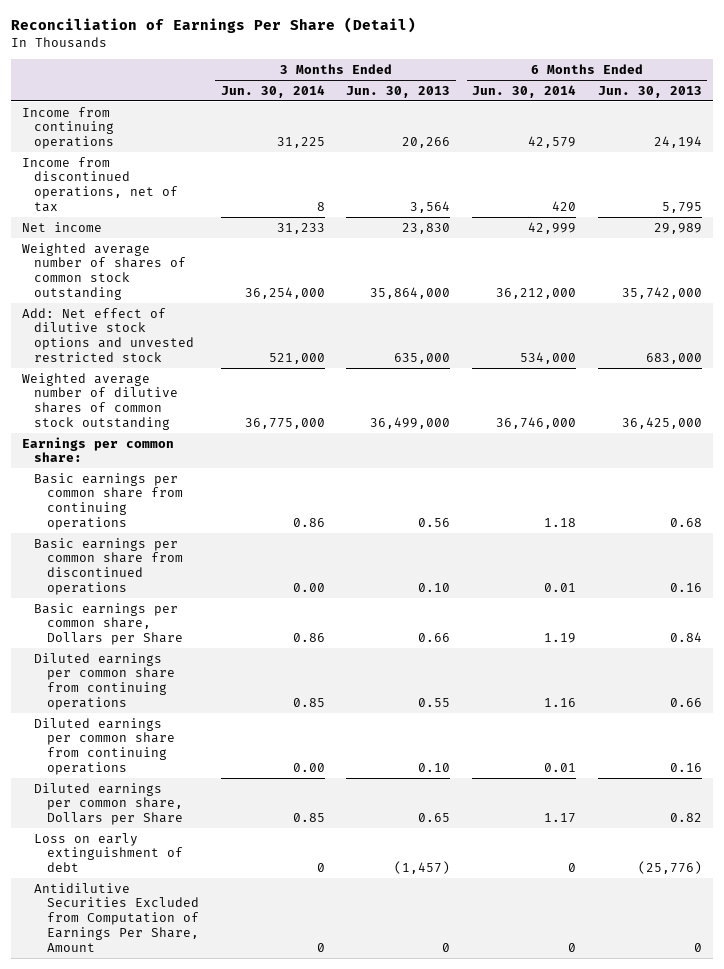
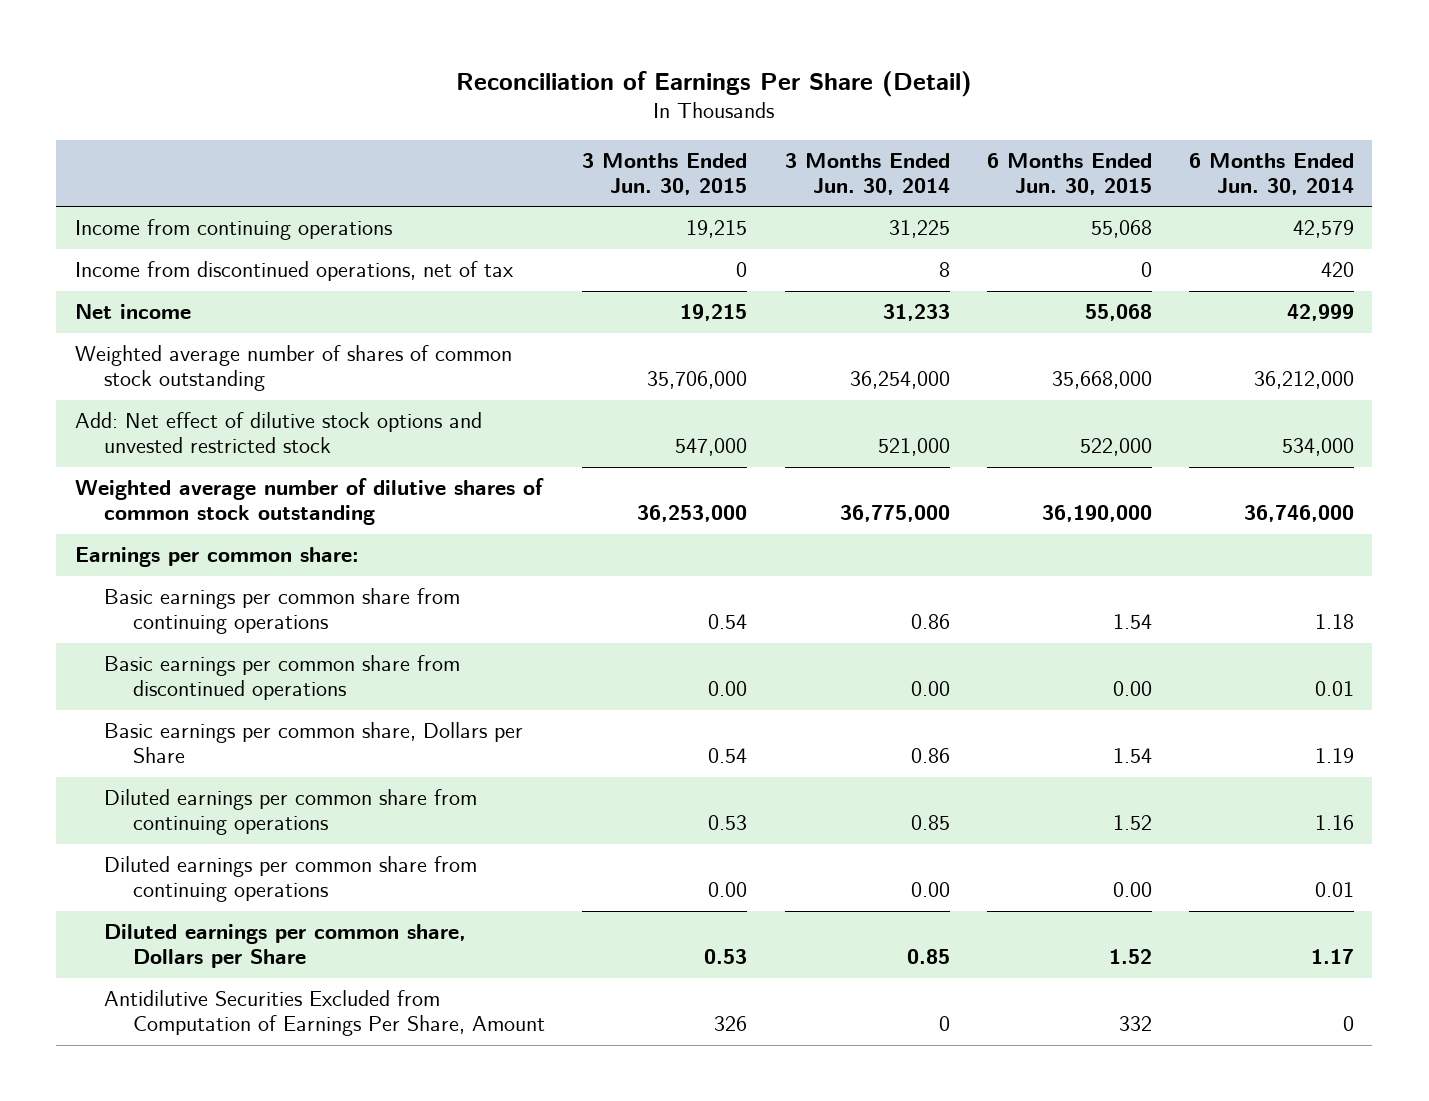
- | 3 Months Ended Jun. 30, 2014 | 3 Months Ended Jun. 30, 2013 | 6 Months Ended Jun. 30, 2014 | 6 Months Ended Jun. 30, 2013
+ | 3 Months Ended Jun. 30, 2015 | 3 Months Ended Jun. 30, 2014 | 6 Months Ended Jun. 30, 2015 | 6 Months Ended Jun. 30, 2014
- Loss on early extinguishment of debt | 0 | (1,457) | 0 | (25,776)

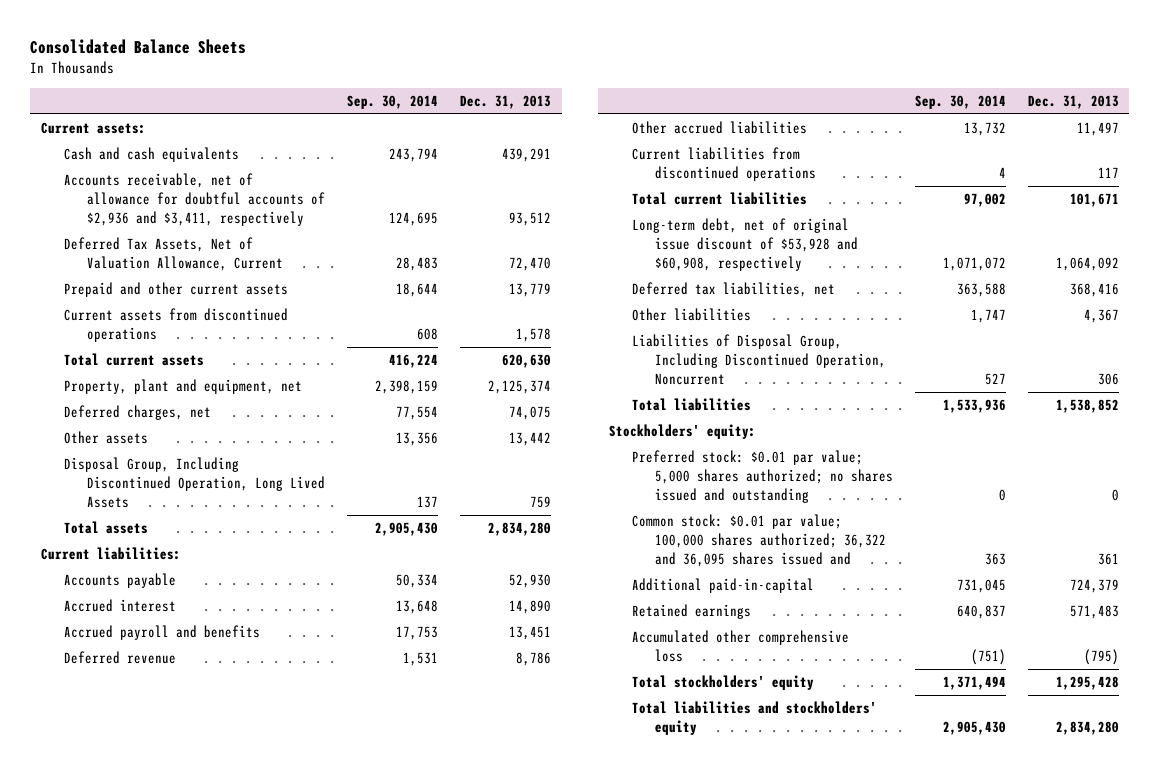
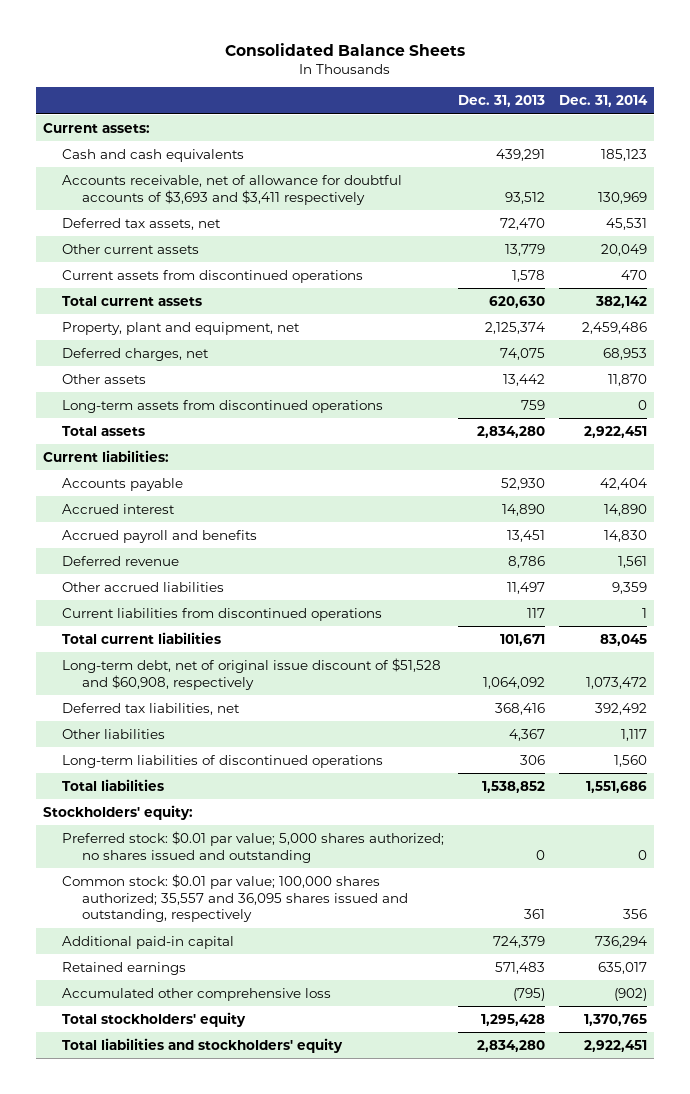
- | Sep. 30, 2014 | Dec. 31, 2013
+ | Dec. 31, 2013 | Dec. 31, 2014
- Accounts receivable, net of allowance for doubtful accounts of $2,936 and $3,411, respectively | 124,695 | 93,512
- Deferred Tax Assets, Net of Valuation Allowance, Current | 28,483 | 72,470
- Prepaid and other current assets | 18,644 | 13,779
+ Accounts receivable, net of allowance for doubtful accounts of $3,693 and $3,411 respectively | 93,512 | 130,969
+ Deferred tax assets, net | 72,470 | 45,531
+ Other current assets | 13,779 | 20,049
- Disposal Group, Including Discontinued Operation, Long Lived Assets | 137 | 759
+ Long-term assets from discontinued operations | 759 | 0
- Long-term debt, net of original issue discount of $53,928 and $60,908, respectively | 1,071,072 | 1,064,092
+ Long-term debt, net of original issue discount of $51,528 and $60,908, respectively | 1,064,092 | 1,073,472
- Liabilities of Disposal Group, Including Discontinued Operation, Noncurrent | 527 | 306
+ Long-term liabilities of discontinued operations | 306 | 1,560
- Common stock: $0.01 par value; 100,000 shares authorized; 36,322 and 36,095 shares issued and | 363 | 361
- Additional paid-in-capital | 731,045 | 724,379
+ Common stock: $0.01 par value; 100,000 shares authorized; 35,557 and 36,095 shares issued and outstanding, respectively | 361 | 356
+ Additional paid-in capital | 724,379 | 736,294

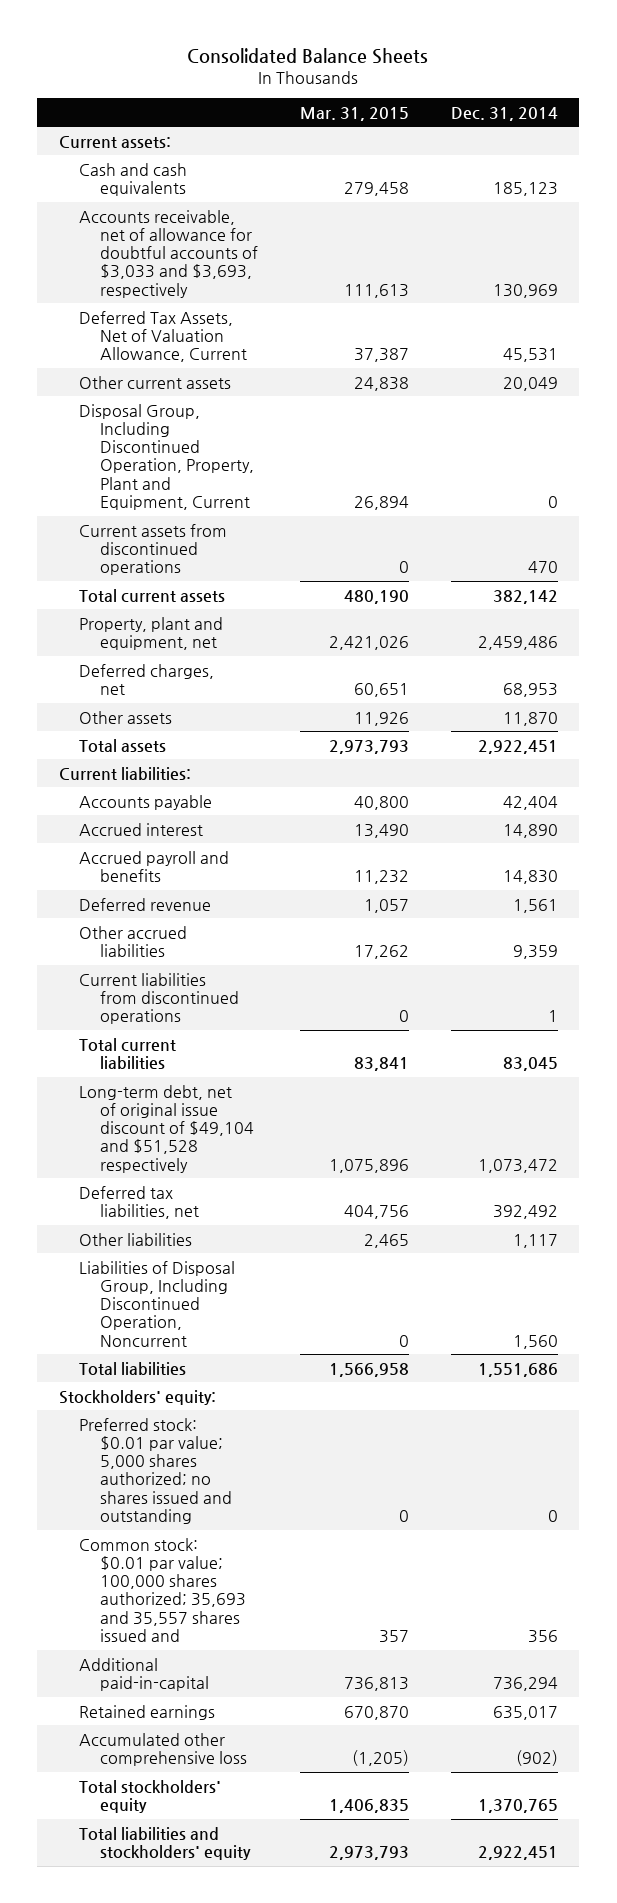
- | Dec. 31, 2013 | Dec. 31, 2014
+ | Mar. 31, 2015 | Dec. 31, 2014
- Accounts receivable, net of allowance for doubtful accounts of $3,693 and $3,411 respectively | 93,512 | 130,969
- Deferred tax assets, net | 72,470 | 45,531
+ Accounts receivable, net of allowance for doubtful accounts of $3,033 and $3,693, respectively | 111,613 | 130,969
+ Deferred Tax Assets, Net of Valuation Allowance, Current | 37,387 | 45,531
+ Disposal Group, Including Discontinued Operation, Property, Plant and Equipment, Current | 26,894 | 0
- Long-term assets from discontinued operations | 759 | 0
- Long-term debt, net of original issue discount of $51,528 and $60,908, respectively | 1,064,092 | 1,073,472
+ Long-term debt, net of original issue discount of $49,104 and $51,528 respectively | 1,075,896 | 1,073,472
- Long-term liabilities of discontinued operations | 306 | 1,560
+ Liabilities of Disposal Group, Including Discontinued Operation, Noncurrent | 0 | 1,560
- Common stock: $0.01 par value; 100,000 shares authorized; 35,557 and 36,095 shares issued and outstanding, respectively | 361 | 356
- Additional paid-in capital | 724,379 | 736,294
+ Common stock: $0.01 par value; 100,000 shares authorized; 35,693 and 35,557 shares issued and | 357 | 356
+ Additional paid-in-capital | 736,813 | 736,294

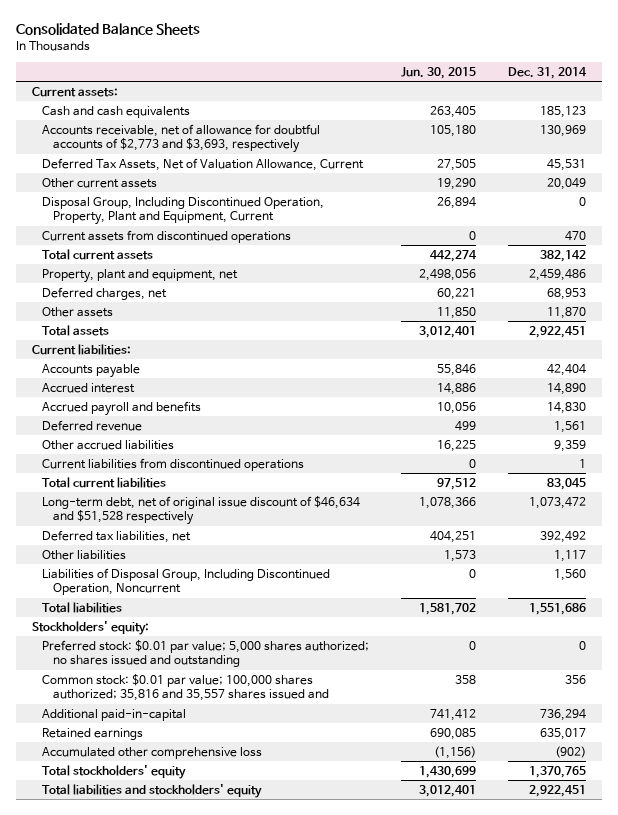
- | Mar. 31, 2015 | Dec. 31, 2014
+ | Jun. 30, 2015 | Dec. 31, 2014
- Accounts receivable, net of allowance for doubtful accounts of $3,033 and $3,693, respectively | 111,613 | 130,969
+ Accounts receivable, net of allowance for doubtful accounts of $2,773 and $3,693, respectively | 105,180 | 130,969
- Long-term debt, net of original issue discount of $49,104 and $51,528 respectively | 1,075,896 | 1,073,472
+ Long-term debt, net of original issue discount of $46,634 and $51,528 respectively | 1,078,366 | 1,073,472
- Common stock: $0.01 par value; 100,000 shares authorized; 35,693 and 35,557 shares issued and | 357 | 356
+ Common stock: $0.01 par value; 100,000 shares authorized; 35,816 and 35,557 shares issued and | 358 | 356

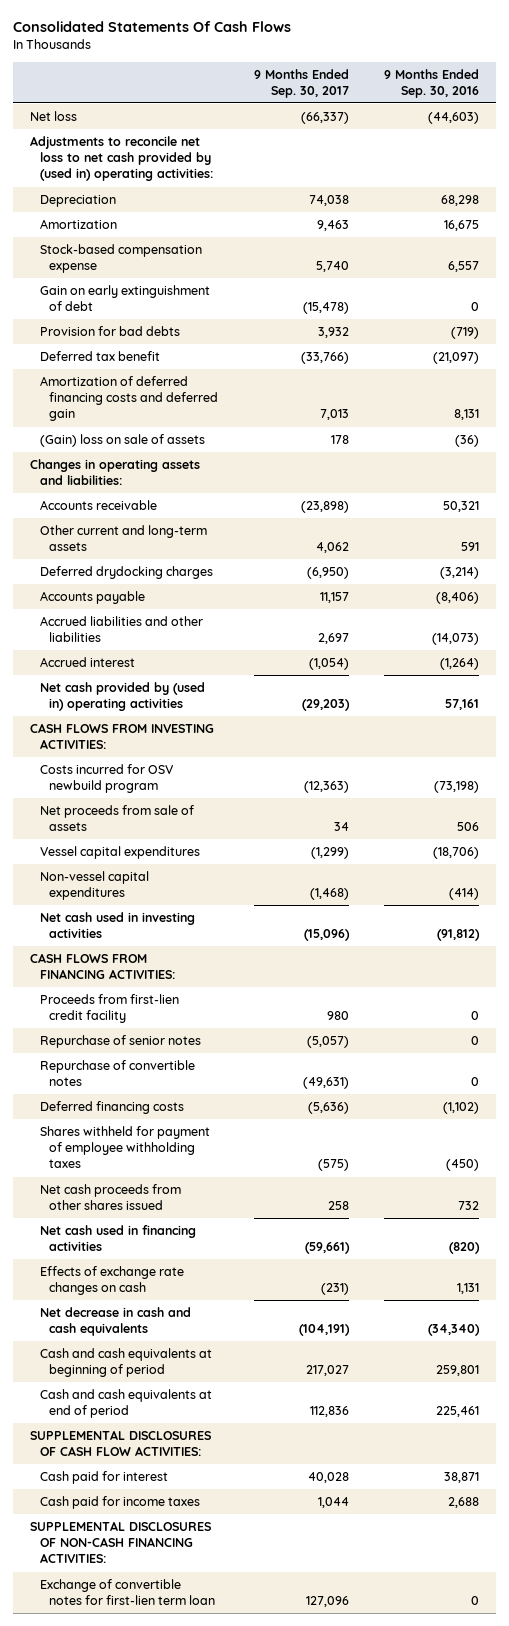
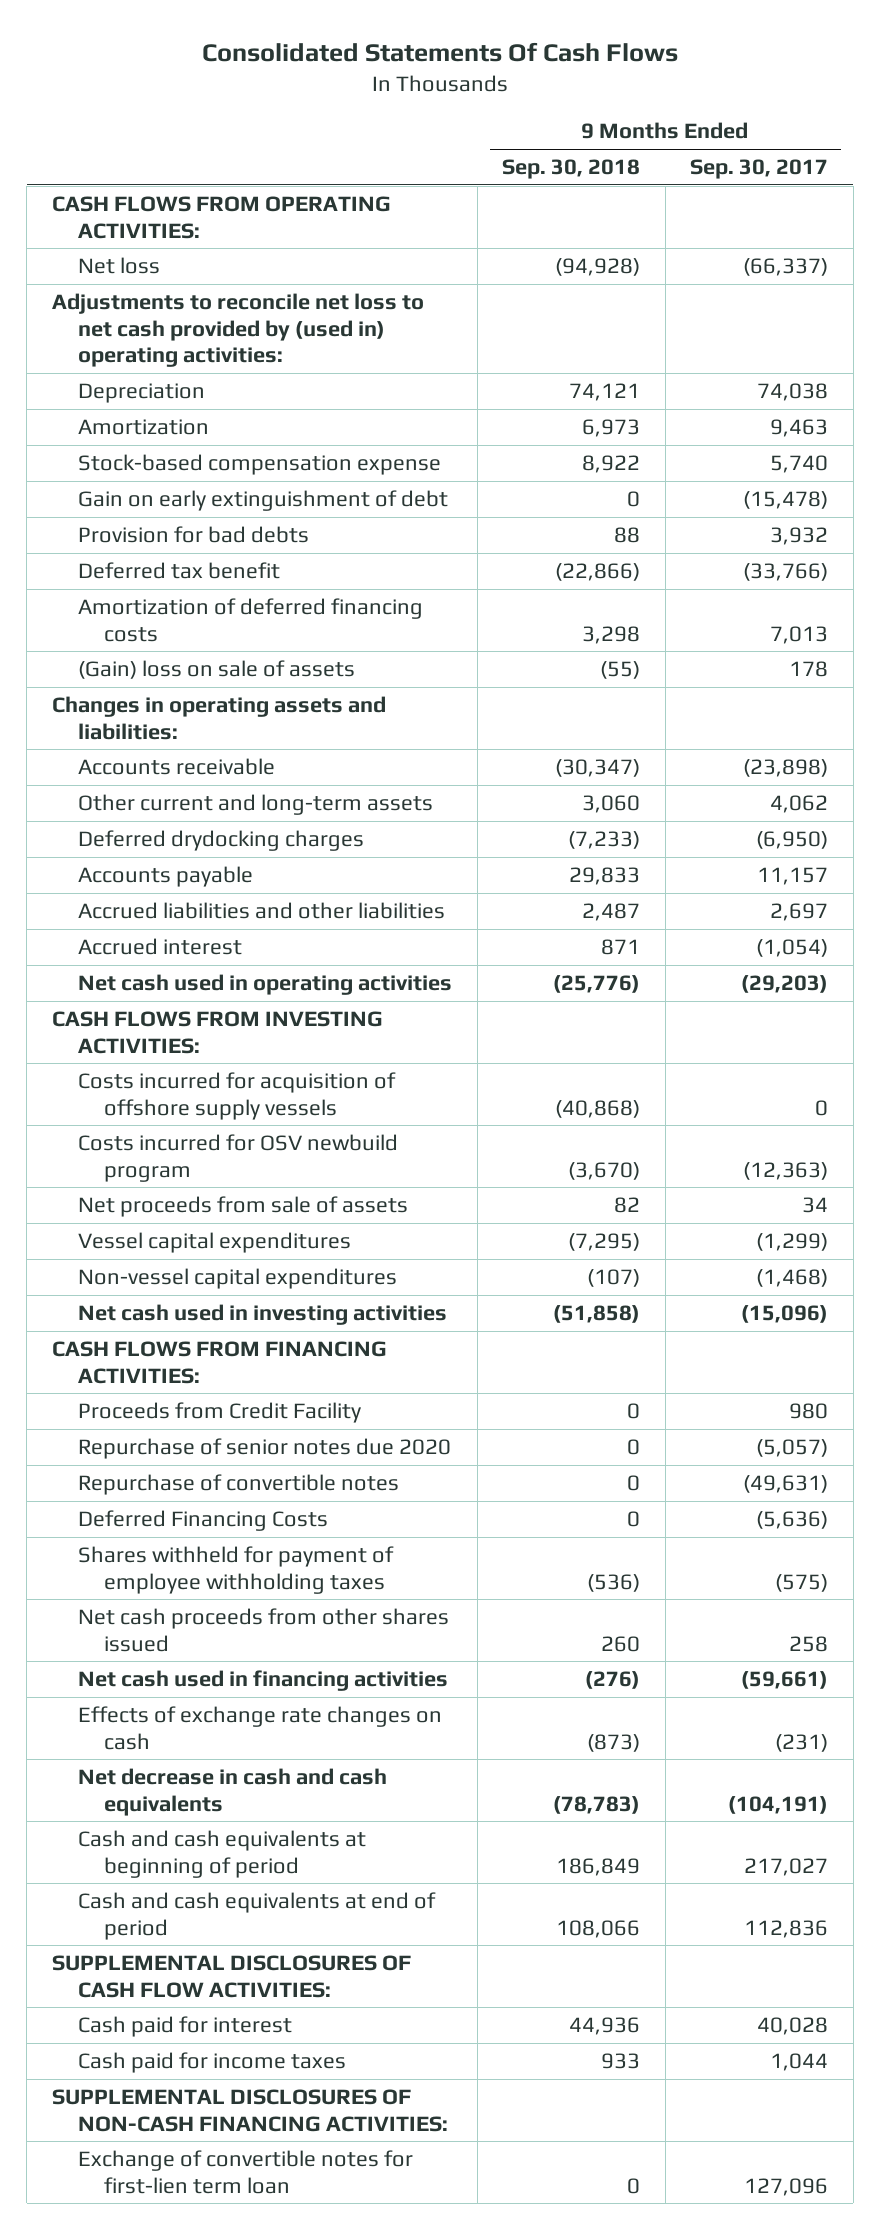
- | 9 Months Ended Sep. 30, 2017 | 9 Months Ended Sep. 30, 2016
+ | 9 Months Ended Sep. 30, 2018 | 9 Months Ended Sep. 30, 2017
+ CASH FLOWS FROM OPERATING ACTIVITIES:
- Amortization of deferred financing costs and deferred gain | 7,013 | 8,131
+ Amortization of deferred financing costs | 3,298 | 7,013
- Net cash provided by (used in) operating activities | (29,203) | 57,161
+ Net cash used in operating activities | (25,776) | (29,203)
+ Costs incurred for acquisition of offshore supply vessels | (40,868) | 0
- Proceeds from first-lien credit facility | 980 | 0
- Repurchase of senior notes | (5,057) | 0
+ Proceeds from Credit Facility | 0 | 980
+ Repurchase of senior notes due 2020 | 0 | (5,057)
- Deferred financing costs | (5,636) | (1,102)
+ Deferred Financing Costs | 0 | (5,636)

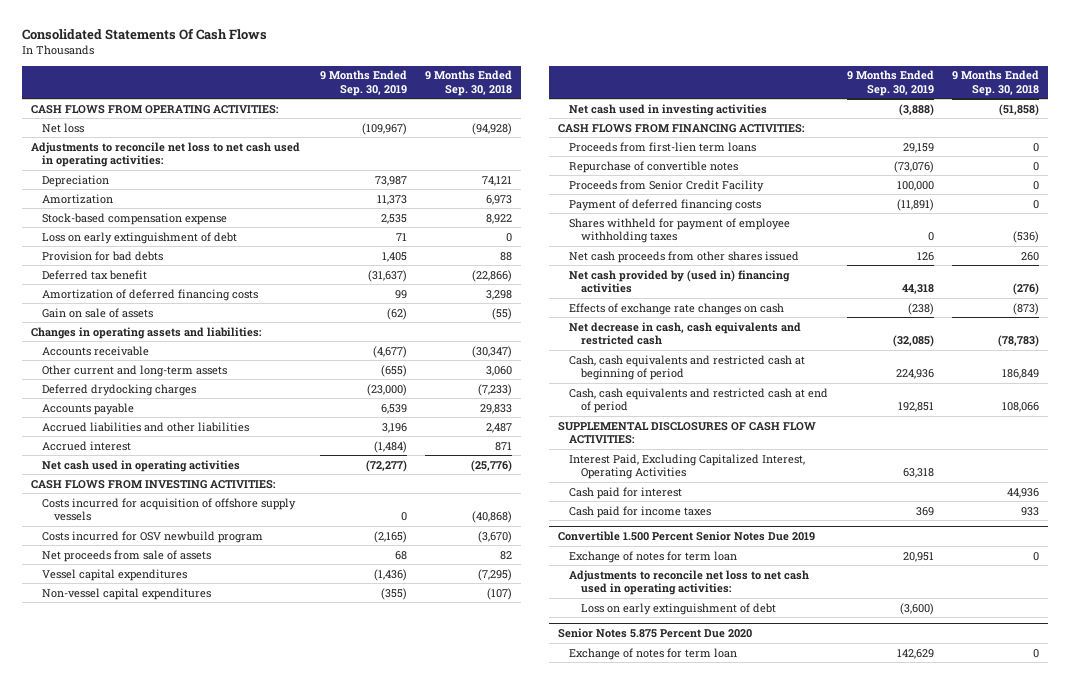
- | 9 Months Ended Sep. 30, 2018 | 9 Months Ended Sep. 30, 2017
+ | 9 Months Ended Sep. 30, 2019 | 9 Months Ended Sep. 30, 2018
- Adjustments to reconcile net loss to net cash provided by (used in) operating activities:
+ Adjustments to reconcile net loss to net cash used in operating activities:
- Gain on early extinguishment of debt | 0 | (15,478)
+ Loss on early extinguishment of debt | 71 | 0
- (Gain) loss on sale of assets | (55) | 178
+ Gain on sale of assets | (62) | (55)
- Proceeds from Credit Facility | 0 | 980
- Repurchase of senior notes due 2020 | 0 | (5,057)
+ Proceeds from first-lien term loans | 29,159 | 0
- Deferred Financing Costs | 0 | (5,636)
+ Proceeds from Senior Credit Facility | 100,000 | 0
+ Payment of deferred financing costs | (11,891) | 0
- Net cash used in financing activities | (276) | (59,661)
+ Net cash provided by (used in) financing activities | 44,318 | (276)
- Net decrease in cash and cash equivalents | (78,783) | (104,191)
- Cash and cash equivalents at beginning of period | 186,849 | 217,027
- Cash and cash equivalents at end of period | 108,066 | 112,836
+ Net decrease in cash, cash equivalents and restricted cash | (32,085) | (78,783)
+ Cash, cash equivalents and restricted cash at beginning of period | 224,936 | 186,849
+ Cash, cash equivalents and restricted cash at end of period | 192,851 | 108,066
+ Interest Paid, Excluding Capitalized Interest, Operating Activities | 63,318 |
- SUPPLEMENTAL DISCLOSURES OF NON-CASH FINANCING ACTIVITIES:
- Exchange of convertible notes for first-lien term loan | 0 | 127,096
+ Convertible 1.500 Percent Senior Notes Due 2019
+ Exchange of notes for term loan | 20,951 | 0
+ Adjustments to reconcile net loss to net cash used in operating activities:
+ Loss on early extinguishment of debt | (3,600) |
+ Senior Notes 5.875 Percent Due 2020
+ Exchange of notes for term loan | 142,629 | 0

